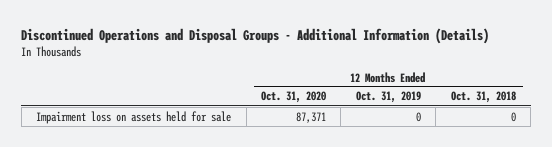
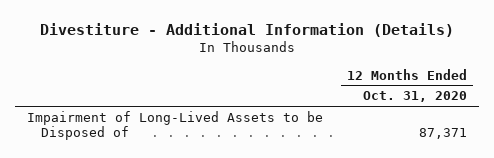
- Discontinued Operations and Disposal Groups - Additional Information (Details)
+ Divestiture - Additional Information (Details)
- | 12 Months Ended Oct. 31, 2020 | 12 Months Ended Oct. 31, 2019 | 12 Months Ended Oct. 31, 2018
+ | 12 Months Ended Oct. 31, 2020
- Impairment loss on assets held for sale | 87,371 | 0 | 0
+ Impairment of Long-Lived Assets to be Disposed of | 87,371

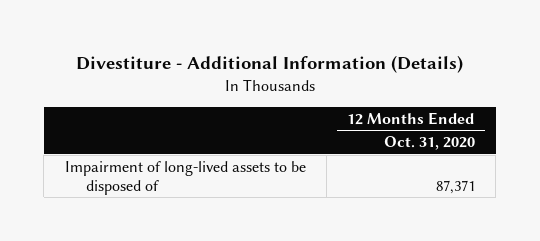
- Impairment of Long-Lived Assets to be Disposed of | 87,371
+ Impairment of long-lived assets to be disposed of | 87,371

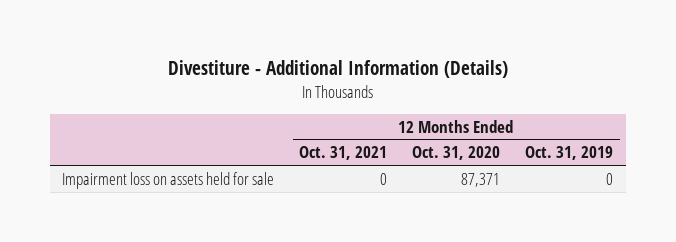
- | 12 Months Ended Oct. 31, 2020
+ | 12 Months Ended Oct. 31, 2021 | 12 Months Ended Oct. 31, 2020 | 12 Months Ended Oct. 31, 2019
- Impairment of long-lived assets to be disposed of | 87,371
+ Impairment loss on assets held for sale | 0 | 87,371 | 0

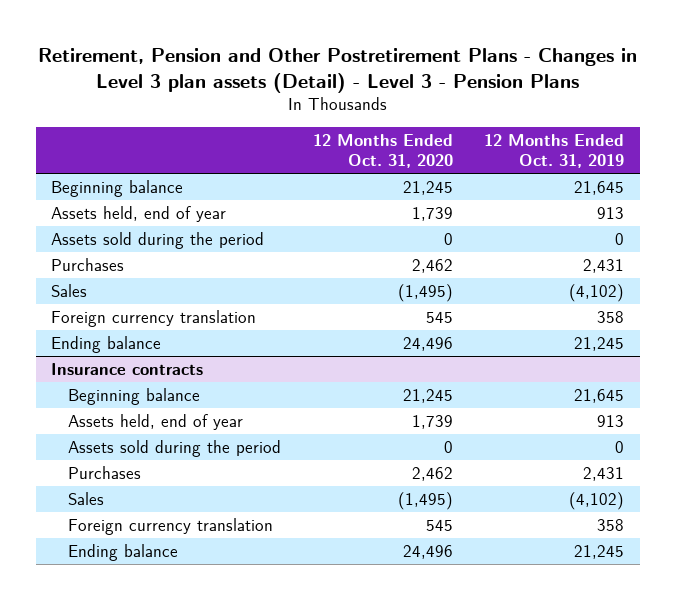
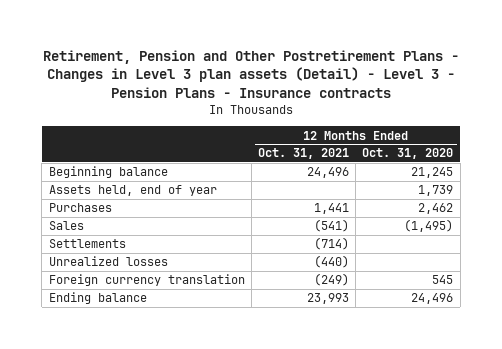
- Retirement, Pension and Other Postretirement Plans - Changes in Level 3 plan assets (Detail) - Level 3 - Pension Plans
+ Retirement, Pension and Other Postretirement Plans - Changes in Level 3 plan assets (Detail) - Level 3 - Pension Plans - Insurance contracts
- | 12 Months Ended Oct. 31, 2020 | 12 Months Ended Oct. 31, 2019
+ | 12 Months Ended Oct. 31, 2021 | 12 Months Ended Oct. 31, 2020
- Assets sold during the period | 0 | 0
- Foreign currency translation | 545 | 358
- Ending balance | 24,496 | 21,245
- Insurance contracts
- Beginning balance | 21,245 | 21,645
- Assets held, end of year | 1,739 | 913
- Assets sold during the period | 0 | 0
- Purchases | 2,462 | 2,431
- Sales | (1,495) | (4,102)
+ Settlements | (714) |
+ Unrealized losses | (440) |

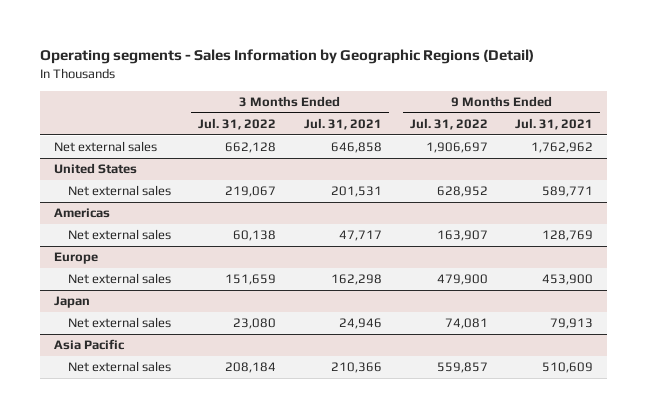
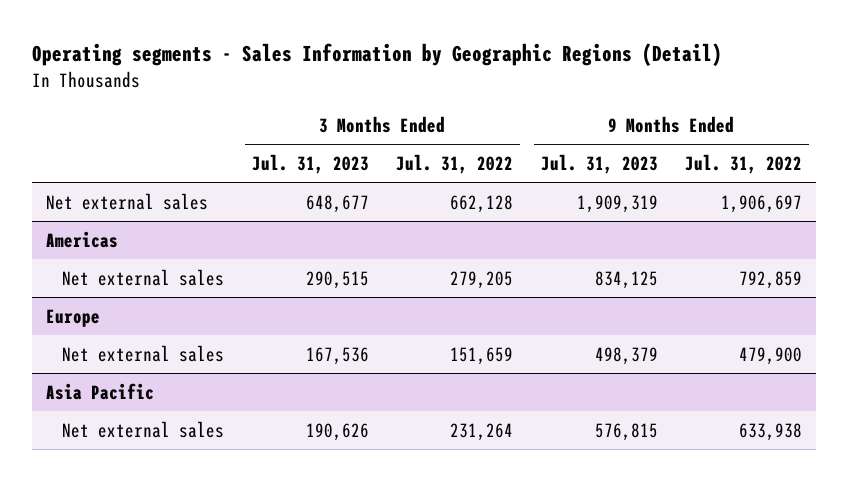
- | 3 Months Ended Jul. 31, 2022 | 3 Months Ended Jul. 31, 2021 | 9 Months Ended Jul. 31, 2022 | 9 Months Ended Jul. 31, 2021
+ | 3 Months Ended Jul. 31, 2023 | 3 Months Ended Jul. 31, 2022 | 9 Months Ended Jul. 31, 2023 | 9 Months Ended Jul. 31, 2022
- United States
- Net external sales | 219,067 | 201,531 | 628,952 | 589,771
@ Americas
- Net external sales | 60,138 | 47,717 | 163,907 | 128,769
+ Net external sales | 290,515 | 279,205 | 834,125 | 792,859
- Japan
- Net external sales | 23,080 | 24,946 | 74,081 | 79,913
@ Asia Pacific
- Net external sales | 208,184 | 210,366 | 559,857 | 510,609
+ Net external sales | 190,626 | 231,264 | 576,815 | 633,938

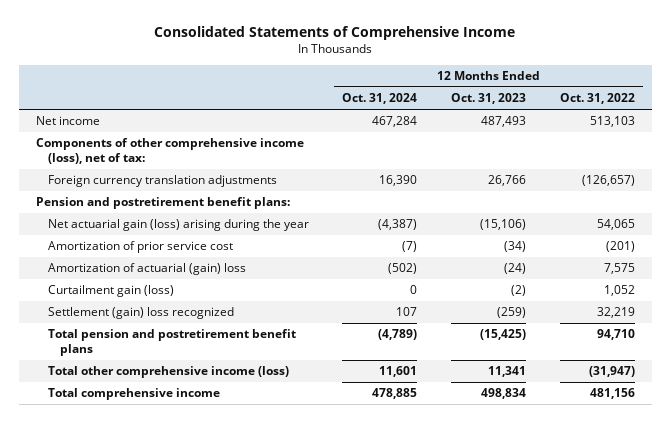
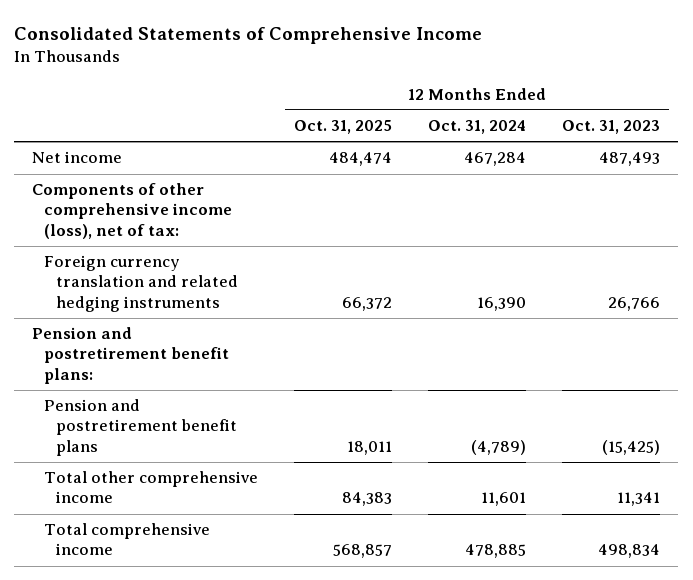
- | 12 Months Ended Oct. 31, 2024 | 12 Months Ended Oct. 31, 2023 | 12 Months Ended Oct. 31, 2022
+ | 12 Months Ended Oct. 31, 2025 | 12 Months Ended Oct. 31, 2024 | 12 Months Ended Oct. 31, 2023
- Foreign currency translation adjustments | 16,390 | 26,766 | (126,657)
+ Foreign currency translation and related hedging instruments | 66,372 | 16,390 | 26,766
- Net actuarial gain (loss) arising during the year | (4,387) | (15,106) | 54,065
- Amortization of prior service cost | (7) | (34) | (201)
- Amortization of actuarial (gain) loss | (502) | (24) | 7,575
- Curtailment gain (loss) | 0 | (2) | 1,052
- Settlement (gain) loss recognized | 107 | (259) | 32,219
- Total pension and postretirement benefit plans | (4,789) | (15,425) | 94,710
- Total other comprehensive income (loss) | 11,601 | 11,341 | (31,947)
+ Pension and postretirement benefit plans | 18,011 | (4,789) | (15,425)
+ Total other comprehensive income | 84,383 | 11,601 | 11,341

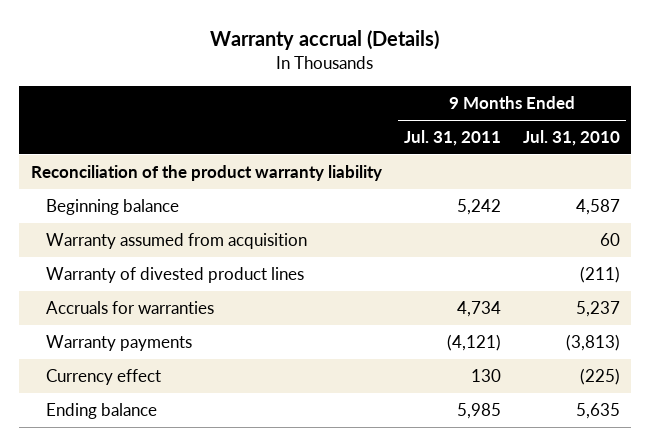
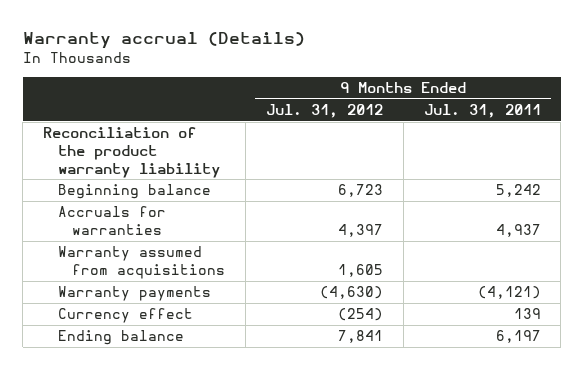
- | 9 Months Ended Jul. 31, 2011 | 9 Months Ended Jul. 31, 2010
+ | 9 Months Ended Jul. 31, 2012 | 9 Months Ended Jul. 31, 2011
- Warranty assumed from acquisition | | 60
- Warranty of divested product lines | | (211)
- Accruals for warranties | 4,734 | 5,237
+ Accruals for warranties | 4,397 | 4,937
+ Warranty assumed from acquisitions | 1,605 |
- Currency effect | 130 | (225)
- Ending balance | 5,985 | 5,635
+ Currency effect | (254) | 139
+ Ending balance | 7,841 | 6,197

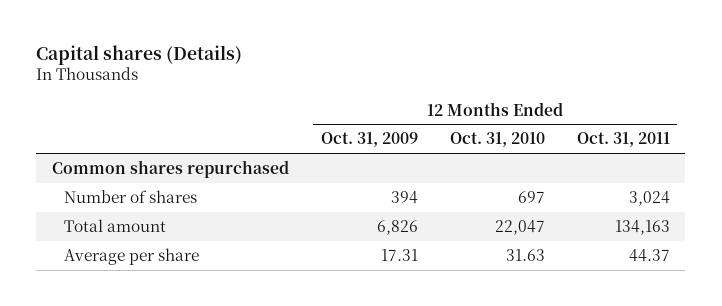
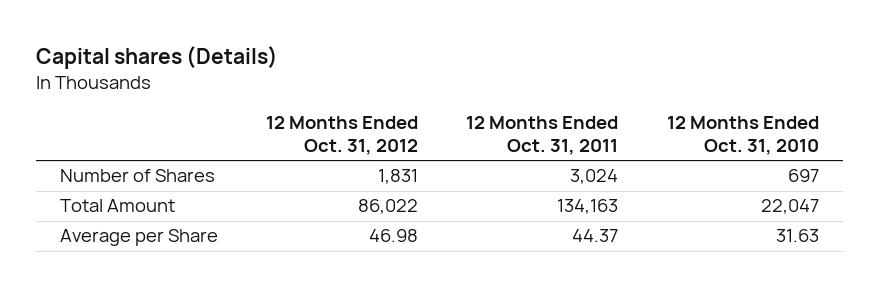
- | 12 Months Ended Oct. 31, 2009 | 12 Months Ended Oct. 31, 2010 | 12 Months Ended Oct. 31, 2011
+ | 12 Months Ended Oct. 31, 2012 | 12 Months Ended Oct. 31, 2011 | 12 Months Ended Oct. 31, 2010
- Common shares repurchased
- Number of shares | 394 | 697 | 3,024
- Total amount | 6,826 | 22,047 | 134,163
- Average per share | 17.31 | 31.63 | 44.37
+ Number of Shares | 1,831 | 3,024 | 697
+ Total Amount | 86,022 | 134,163 | 22,047
+ Average per Share | 46.98 | 44.37 | 31.63

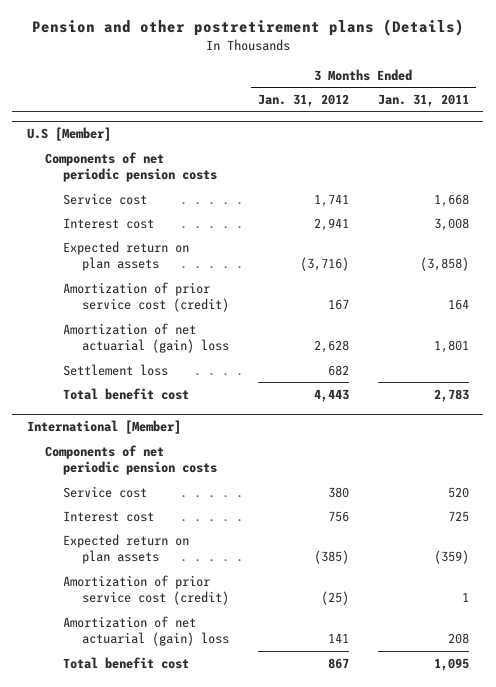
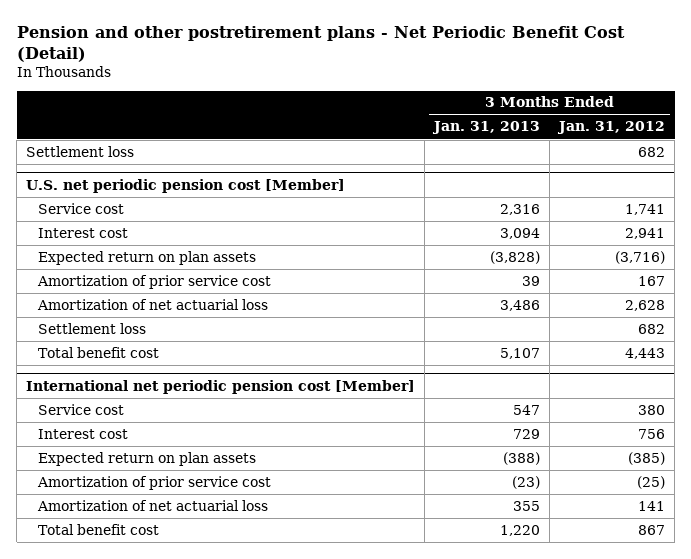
- Pension and other postretirement plans (Details)
+ Pension and other postretirement plans - Net Periodic Benefit Cost (Detail)
- | 3 Months Ended Jan. 31, 2012 | 3 Months Ended Jan. 31, 2011
+ | 3 Months Ended Jan. 31, 2013 | 3 Months Ended Jan. 31, 2012
- U.S [Member]
- Components of net periodic pension costs
+ Settlement loss | | 682
+ U.S. net periodic pension cost [Member]
- Amortization of prior service cost (credit) | 167 | 164
- Amortization of net actuarial (gain) loss | 2,628 | 1,801
+ Amortization of prior service cost | 39 | 167
+ Amortization of net actuarial loss | 3,486 | 2,628
- International [Member]
- Components of net periodic pension costs
+ International net periodic pension cost [Member]
- Amortization of prior service cost (credit) | (25) | 1
- Amortization of net actuarial (gain) loss | 141 | 208
+ Amortization of prior service cost | (23) | (25)
+ Amortization of net actuarial loss | 355 | 141

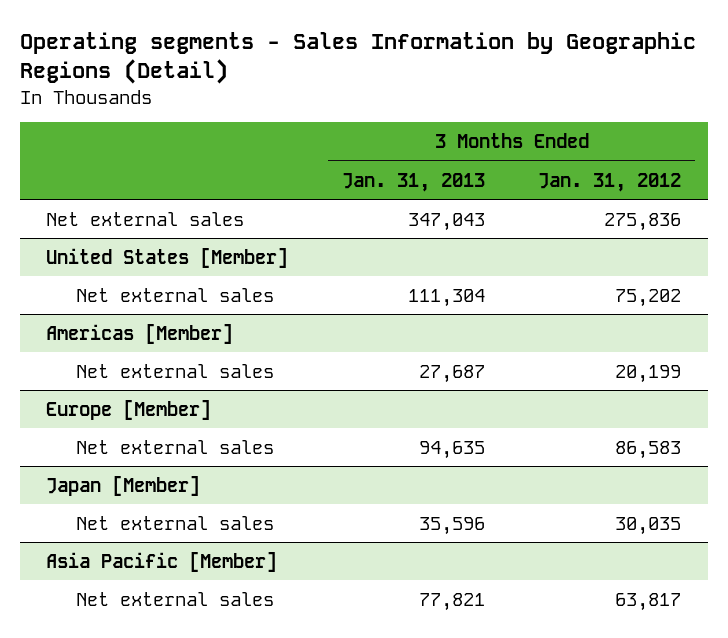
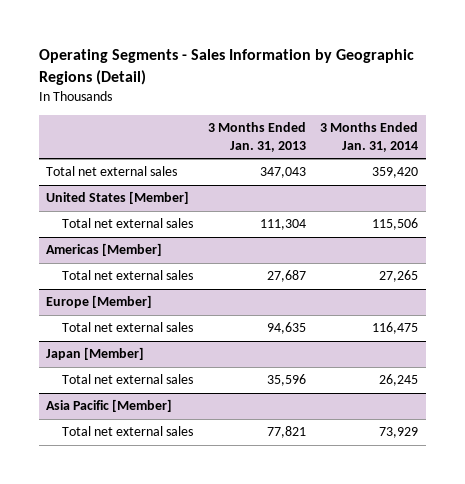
- Operating segments - Sales Information by Geographic Regions (Detail)
+ Operating Segments - Sales Information by Geographic Regions (Detail)
- | 3 Months Ended Jan. 31, 2013 | 3 Months Ended Jan. 31, 2012
+ | 3 Months Ended Jan. 31, 2013 | 3 Months Ended Jan. 31, 2014
- Net external sales | 347,043 | 275,836
+ Total net external sales | 347,043 | 359,420
@ United States [Member]
- Net external sales | 111,304 | 75,202
+ Total net external sales | 111,304 | 115,506
@ Americas [Member]
- Net external sales | 27,687 | 20,199
+ Total net external sales | 27,687 | 27,265
@ Europe [Member]
- Net external sales | 94,635 | 86,583
+ Total net external sales | 94,635 | 116,475
@ Japan [Member]
- Net external sales | 35,596 | 30,035
+ Total net external sales | 35,596 | 26,245
@ Asia Pacific [Member]
- Net external sales | 77,821 | 63,817
+ Total net external sales | 77,821 | 73,929

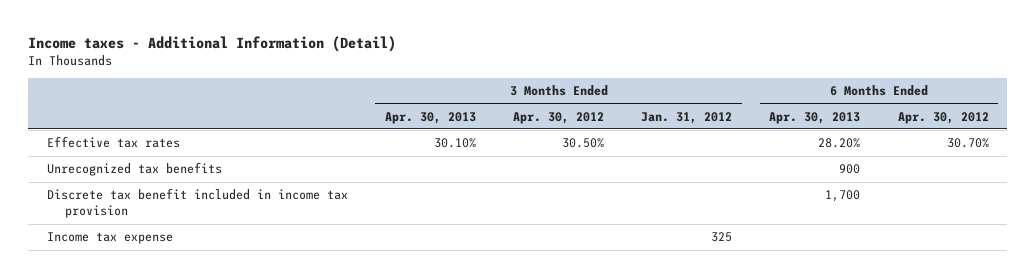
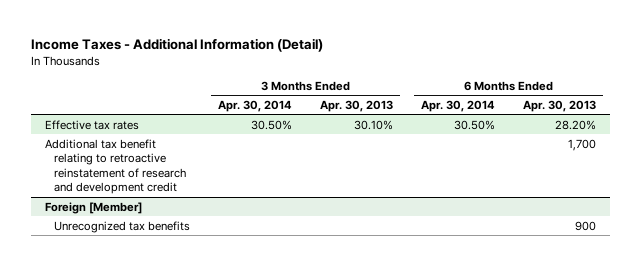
- Income taxes - Additional Information (Detail)
+ Income Taxes - Additional Information (Detail)
- | 3 Months Ended Apr. 30, 2013 | 3 Months Ended Apr. 30, 2012 | 3 Months Ended Jan. 31, 2012 | 6 Months Ended Apr. 30, 2013 | 6 Months Ended Apr. 30, 2012
+ | 3 Months Ended Apr. 30, 2014 | 3 Months Ended Apr. 30, 2013 | 6 Months Ended Apr. 30, 2014 | 6 Months Ended Apr. 30, 2013
+ Additional tax benefit relating to retroactive reinstatement of research and development credit | | | | 1,700
+ Foreign [Member]
- Discrete tax benefit included in income tax provision | | | | 1,700 |
- Income tax expense | | | 325 | |

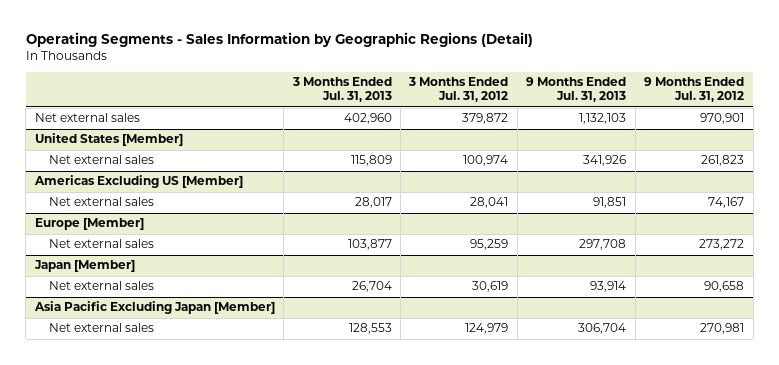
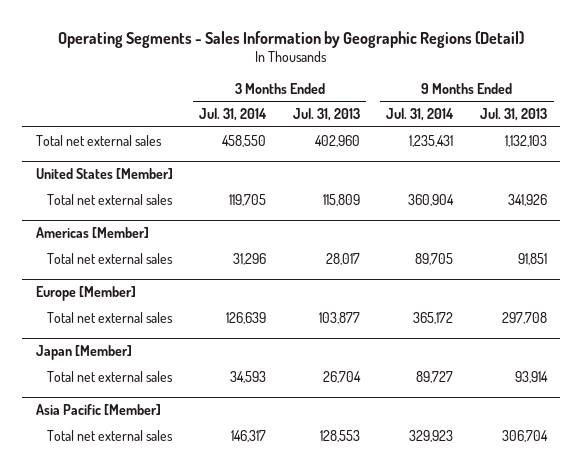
- | 3 Months Ended Jul. 31, 2013 | 3 Months Ended Jul. 31, 2012 | 9 Months Ended Jul. 31, 2013 | 9 Months Ended Jul. 31, 2012
+ | 3 Months Ended Jul. 31, 2014 | 3 Months Ended Jul. 31, 2013 | 9 Months Ended Jul. 31, 2014 | 9 Months Ended Jul. 31, 2013
- Net external sales | 402,960 | 379,872 | 1,132,103 | 970,901
+ Total net external sales | 458,550 | 402,960 | 1,235,431 | 1,132,103
@ United States [Member]
- Net external sales | 115,809 | 100,974 | 341,926 | 261,823
- Americas Excluding US [Member]
- Net external sales | 28,017 | 28,041 | 91,851 | 74,167
@ United States [Member]
+ Total net external sales | 119,705 | 115,809 | 360,904 | 341,926
+ Americas [Member]
+ Total net external sales | 31,296 | 28,017 | 89,705 | 91,851
@ Europe [Member]
- Net external sales | 103,877 | 95,259 | 297,708 | 273,272
+ Total net external sales | 126,639 | 103,877 | 365,172 | 297,708
@ Japan [Member]
- Net external sales | 26,704 | 30,619 | 93,914 | 90,658
- Asia Pacific Excluding Japan [Member]
- Net external sales | 128,553 | 124,979 | 306,704 | 270,981
@ Japan [Member]
+ Total net external sales | 34,593 | 26,704 | 89,727 | 93,914
+ Asia Pacific [Member]
+ Total net external sales | 146,317 | 128,553 | 329,923 | 306,704

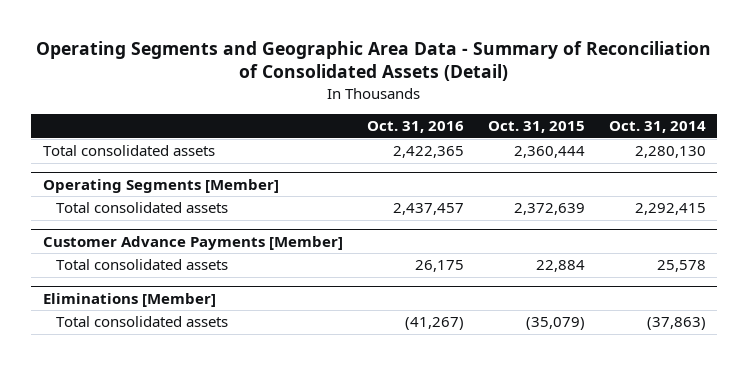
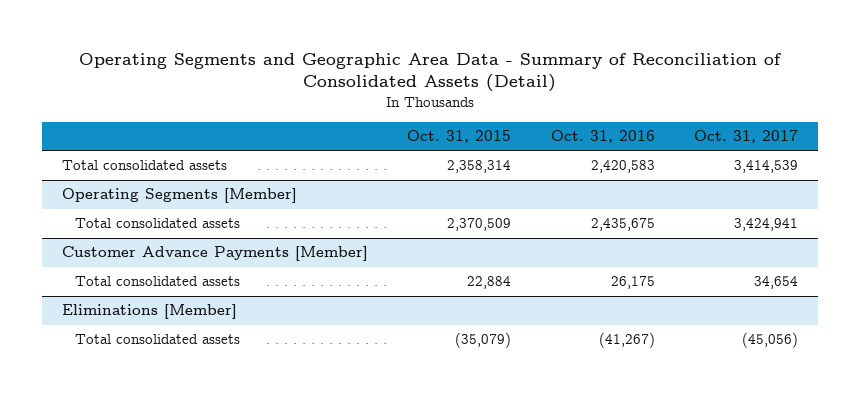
- | Oct. 31, 2016 | Oct. 31, 2015 | Oct. 31, 2014
+ | Oct. 31, 2015 | Oct. 31, 2016 | Oct. 31, 2017
- Total consolidated assets | 2,422,365 | 2,360,444 | 2,280,130
+ Total consolidated assets | 2,358,314 | 2,420,583 | 3,414,539
@ Operating Segments [Member]
- Total consolidated assets | 2,437,457 | 2,372,639 | 2,292,415
+ Total consolidated assets | 2,370,509 | 2,435,675 | 3,424,941

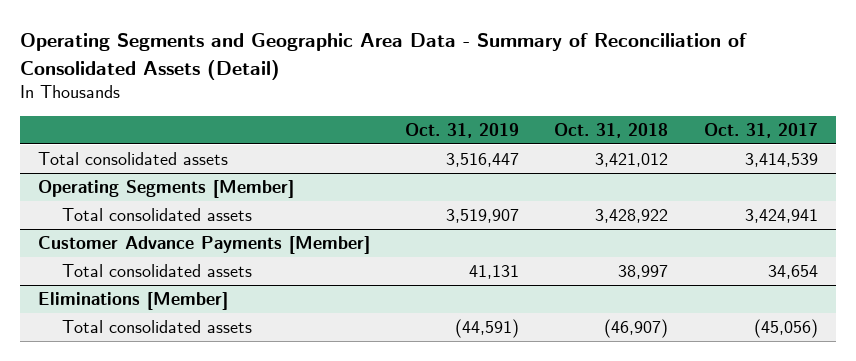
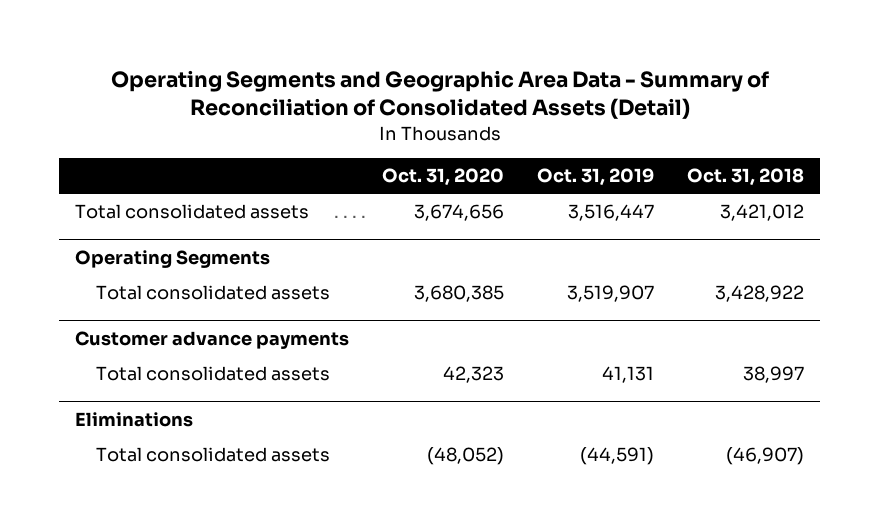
- | Oct. 31, 2019 | Oct. 31, 2018 | Oct. 31, 2017
+ | Oct. 31, 2020 | Oct. 31, 2019 | Oct. 31, 2018
- Operating Segments [Member]
+ Operating Segments
- Customer Advance Payments [Member]
+ Customer advance payments
- Eliminations [Member]
+ Eliminations

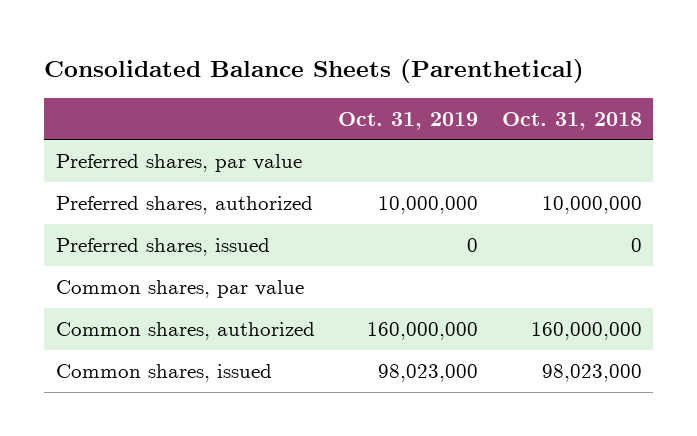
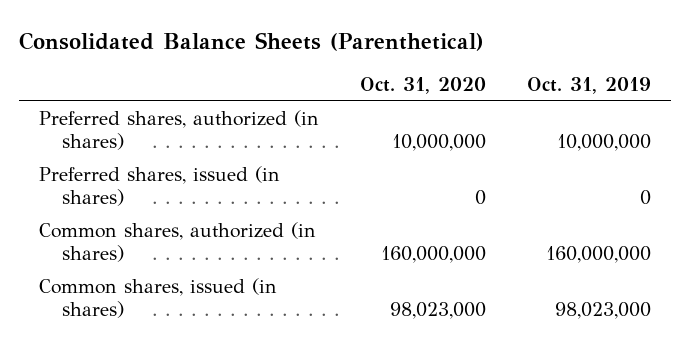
- | Oct. 31, 2019 | Oct. 31, 2018
+ | Oct. 31, 2020 | Oct. 31, 2019
- Preferred shares, par value
- Preferred shares, authorized | 10,000,000 | 10,000,000
- Preferred shares, issued | 0 | 0
- Common shares, par value
- Common shares, authorized | 160,000,000 | 160,000,000
- Common shares, issued | 98,023,000 | 98,023,000
+ Preferred shares, authorized (in shares) | 10,000,000 | 10,000,000
+ Preferred shares, issued (in shares) | 0 | 0
+ Common shares, authorized (in shares) | 160,000,000 | 160,000,000
+ Common shares, issued (in shares) | 98,023,000 | 98,023,000

